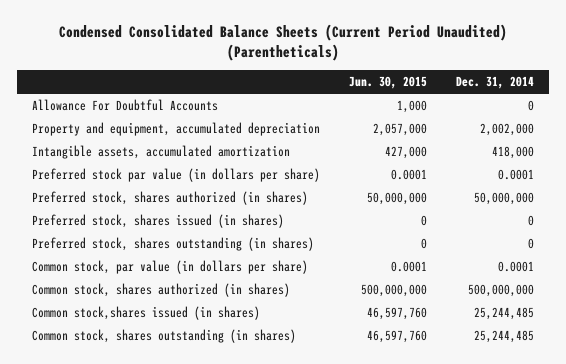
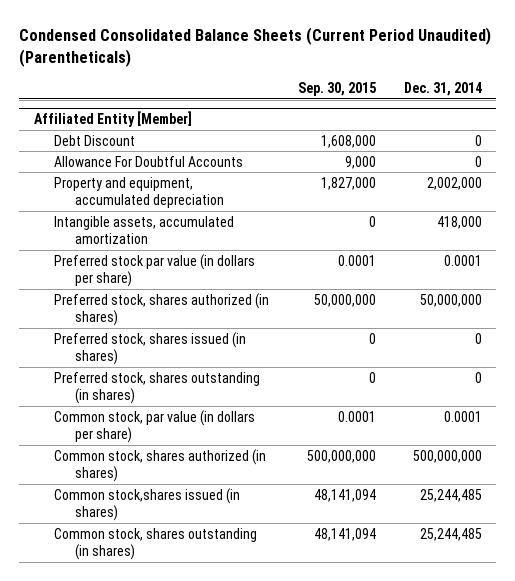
- | Jun. 30, 2015 | Dec. 31, 2014
+ | Sep. 30, 2015 | Dec. 31, 2014
+ Affiliated Entity [Member]
+ Debt Discount | 1,608,000 | 0

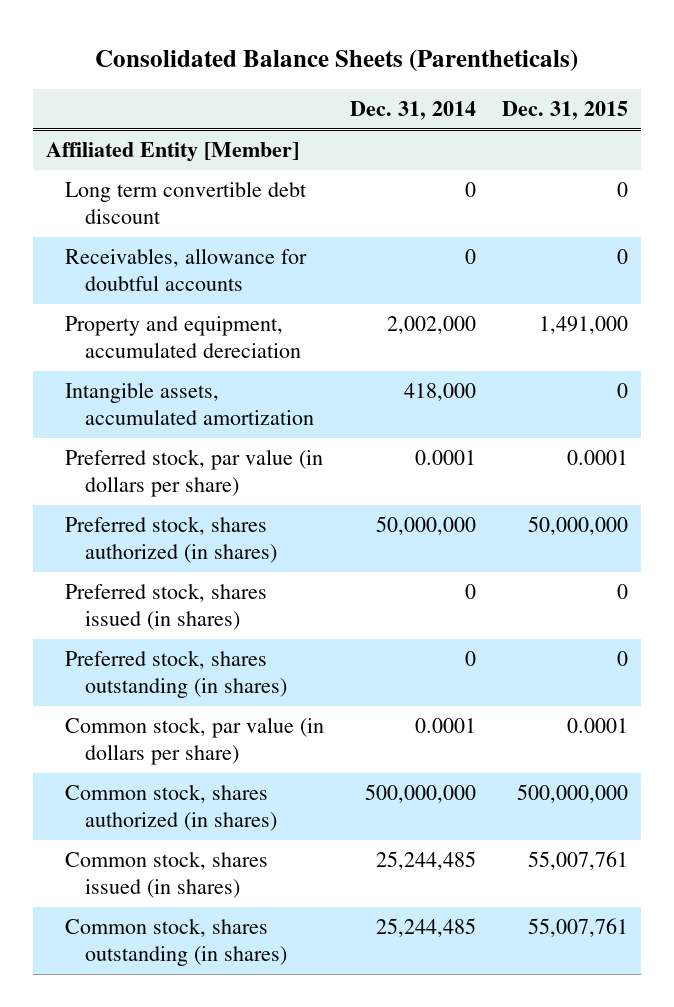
- Condensed Consolidated Balance Sheets (Current Period Unaudited) (Parentheticals)
+ Consolidated Balance Sheets (Parentheticals)
- | Sep. 30, 2015 | Dec. 31, 2014
+ | Dec. 31, 2014 | Dec. 31, 2015
@ Affiliated Entity [Member]
- Debt Discount | 1,608,000 | 0
- Allowance For Doubtful Accounts | 9,000 | 0
- Property and equipment, accumulated depreciation | 1,827,000 | 2,002,000
+ Long term convertible debt discount | 0 | 0
+ Receivables, allowance for doubtful accounts | 0 | 0
+ Property and equipment, accumulated dereciation | 2,002,000 | 1,491,000
- Preferred stock par value (in dollars per share) | 0.0001 | 0.0001
+ Preferred stock, par value (in dollars per share) | 0.0001 | 0.0001
- Common stock,shares issued (in shares) | 48,141,094 | 25,244,485
+ Common stock, shares issued (in shares) | 25,244,485 | 55,007,761

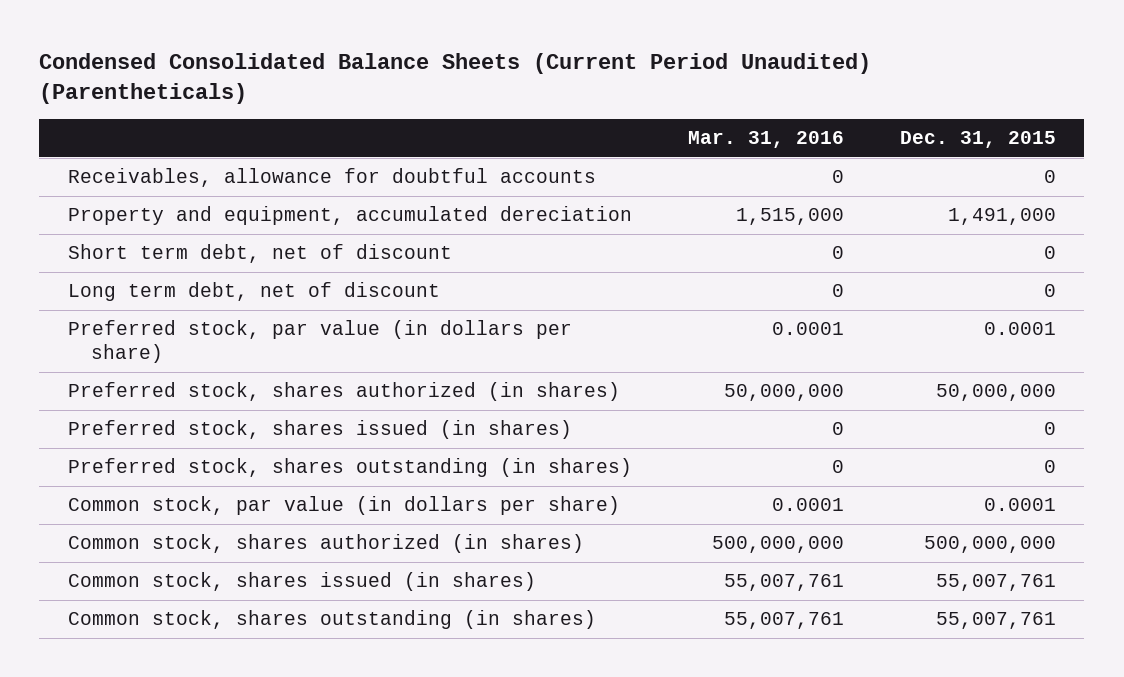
- Consolidated Balance Sheets (Parentheticals)
+ Condensed Consolidated Balance Sheets (Current Period Unaudited) (Parentheticals)
- | Dec. 31, 2014 | Dec. 31, 2015
+ | Mar. 31, 2016 | Dec. 31, 2015
- Affiliated Entity [Member]
- Long term convertible debt discount | 0 | 0
- Intangible assets, accumulated amortization | 418,000 | 0
+ Short term debt, net of discount | 0 | 0
+ Long term debt, net of discount | 0 | 0

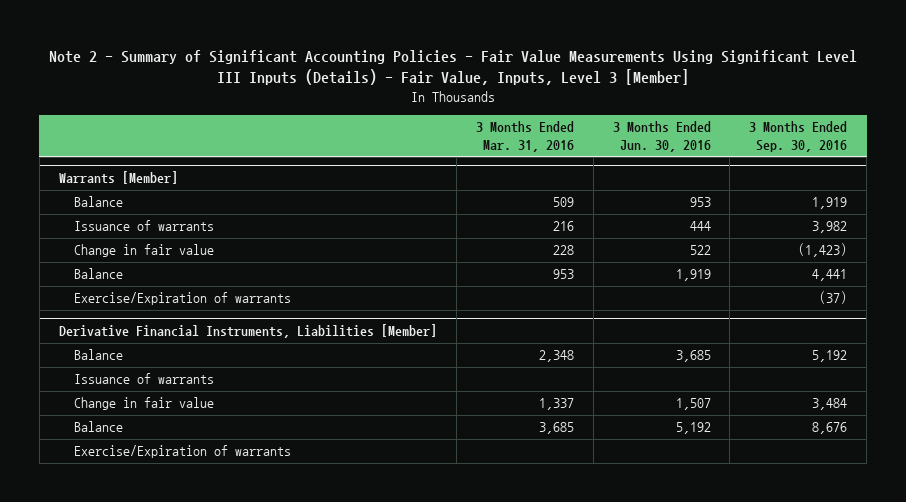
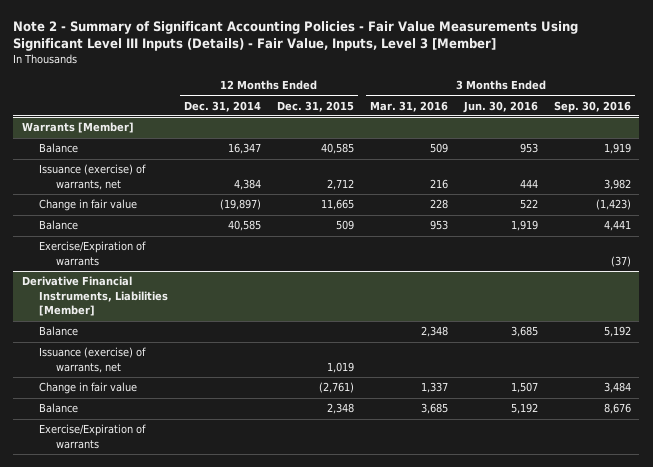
- | 3 Months Ended Mar. 31, 2016 | 3 Months Ended Jun. 30, 2016 | 3 Months Ended Sep. 30, 2016
+ | 12 Months Ended Dec. 31, 2014 | 12 Months Ended Dec. 31, 2015 | 3 Months Ended Mar. 31, 2016 | 3 Months Ended Jun. 30, 2016 | 3 Months Ended Sep. 30, 2016
@ Warrants [Member]
- Issuance of warrants | 216 | 444 | 3,982
+ Issuance (exercise) of warrants, net | 4,384 | 2,712 | 216 | 444 | 3,982
@ Derivative Financial Instruments, Liabilities [Member]
- Issuance of warrants
+ Issuance (exercise) of warrants, net | | 1,019 | | |

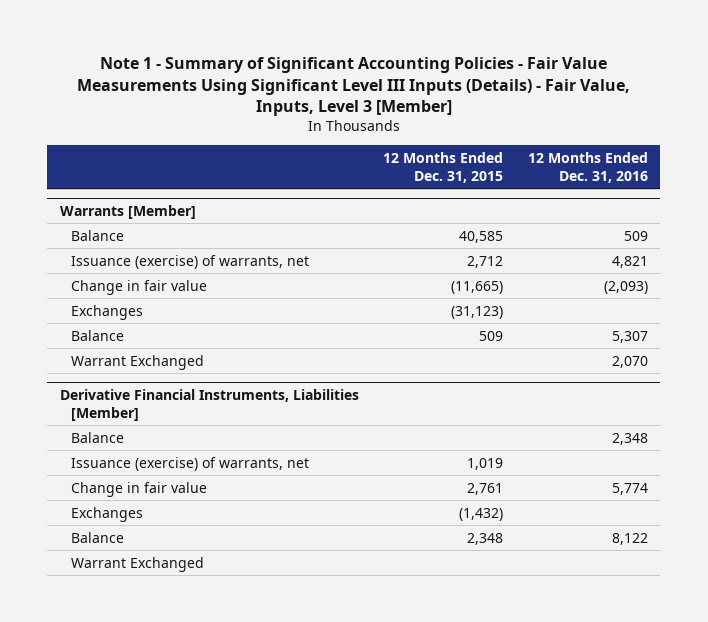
- Note 2 - Summary of Significant Accounting Policies - Fair Value Measurements Using Significant Level III Inputs (Details) - Fair Value, Inputs, Level 3 [Member]
+ Note 1 - Summary of Significant Accounting Policies - Fair Value Measurements Using Significant Level III Inputs (Details) - Fair Value, Inputs, Level 3 [Member]
- | 12 Months Ended Dec. 31, 2014 | 12 Months Ended Dec. 31, 2015 | 3 Months Ended Mar. 31, 2016 | 3 Months Ended Jun. 30, 2016 | 3 Months Ended Sep. 30, 2016
+ | 12 Months Ended Dec. 31, 2015 | 12 Months Ended Dec. 31, 2016
@ Warrants [Member]
- Change in fair value | (19,897) | 11,665 | 228 | 522 | (1,423)
+ Change in fair value | (11,665) | (2,093)
+ Exchanges | (31,123) |
- Exercise/Expiration of warrants | | | | | (37)
+ Warrant Exchanged | | 2,070
@ Derivative Financial Instruments, Liabilities [Member]
- Change in fair value | | (2,761) | 1,337 | 1,507 | 3,484
+ Change in fair value | 2,761 | 5,774
+ Exchanges | (1,432) |
- Exercise/Expiration of warrants
+ Warrant Exchanged

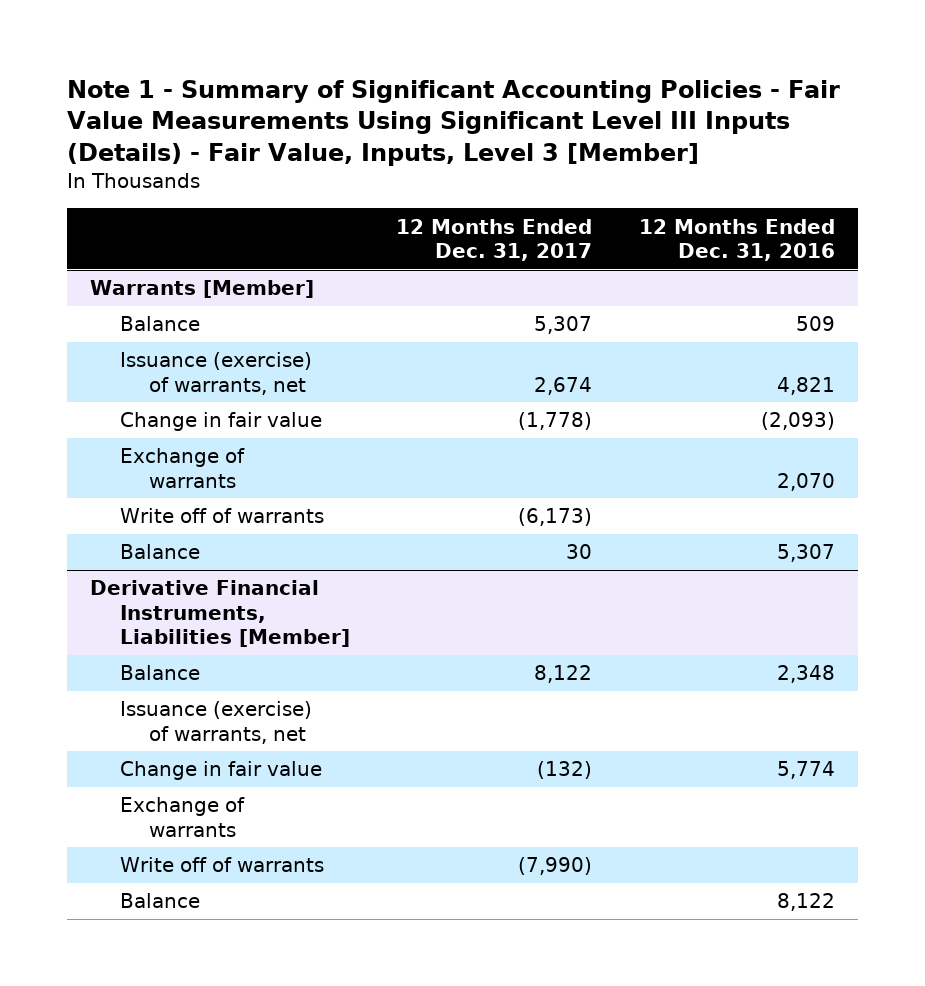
- | 12 Months Ended Dec. 31, 2015 | 12 Months Ended Dec. 31, 2016
+ | 12 Months Ended Dec. 31, 2017 | 12 Months Ended Dec. 31, 2016
@ Warrants [Member]
- Exchanges | (31,123) |
+ Exchange of warrants | | 2,070
+ Write off of warrants | (6,173) |
- Warrant Exchanged | | 2,070
@ Derivative Financial Instruments, Liabilities [Member]
- Exchanges | (1,432) |
+ Exchange of warrants
+ Write off of warrants | (7,990) |
- Warrant Exchanged

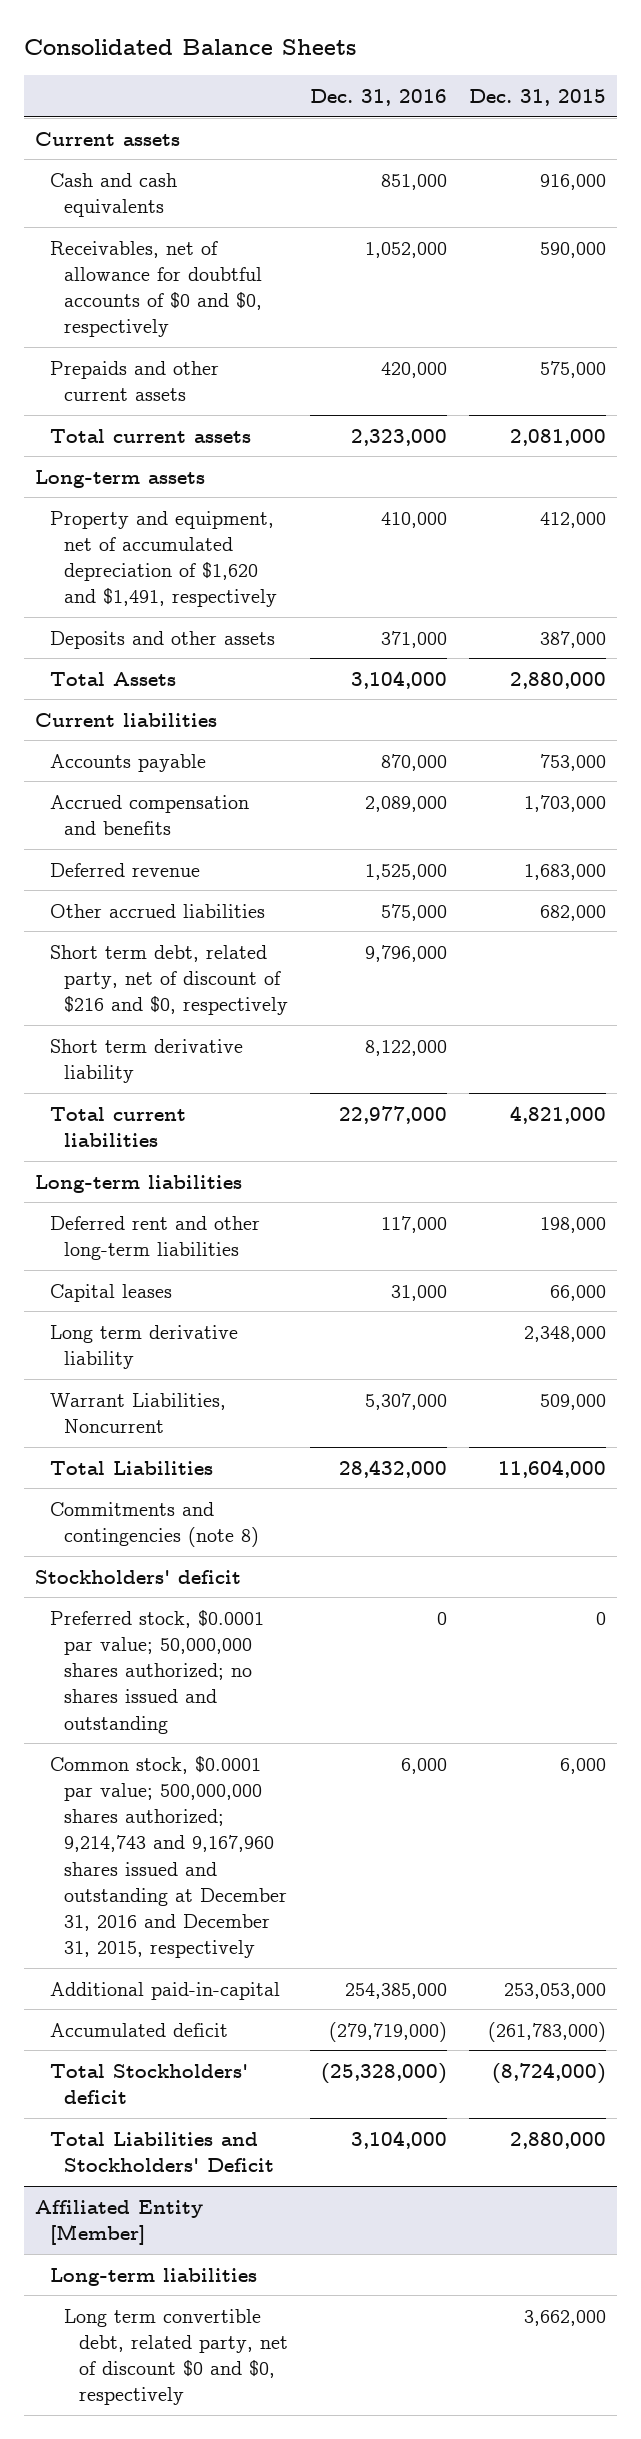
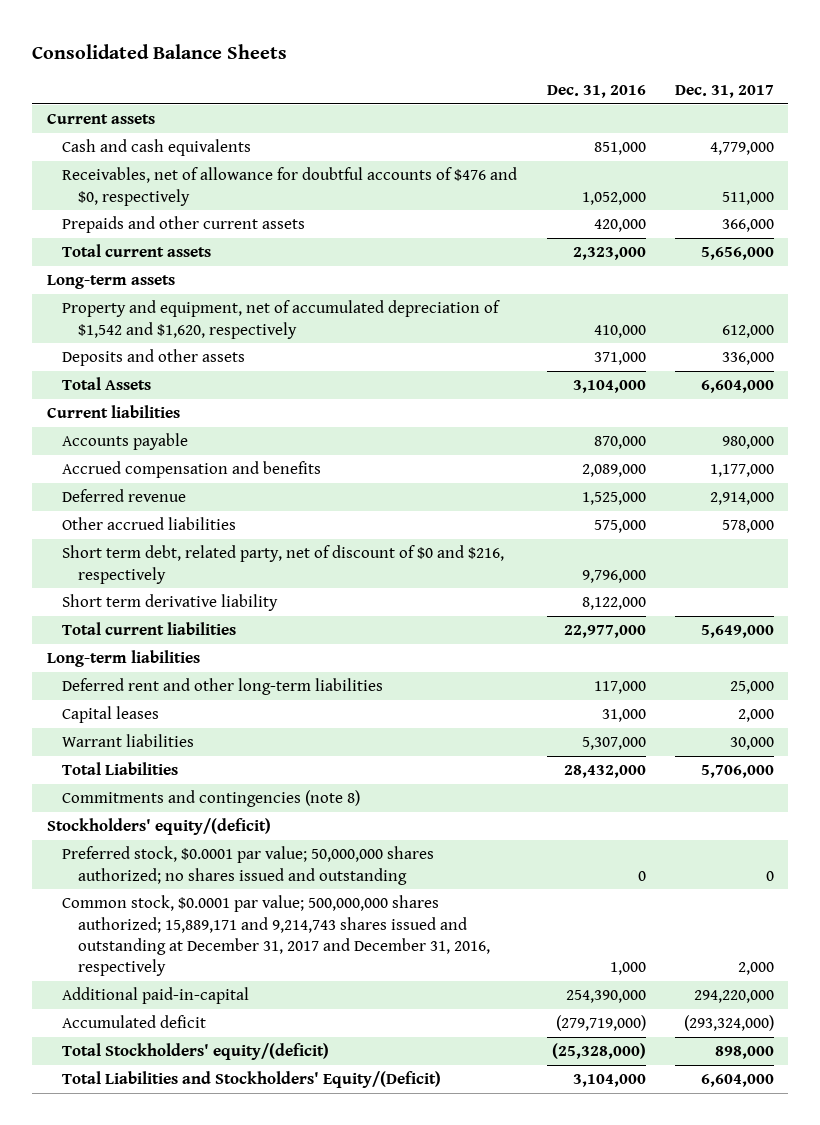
- | Dec. 31, 2016 | Dec. 31, 2015
+ | Dec. 31, 2016 | Dec. 31, 2017
- Receivables, net of allowance for doubtful accounts of $0 and $0, respectively | 1,052,000 | 590,000
+ Receivables, net of allowance for doubtful accounts of $476 and $0, respectively | 1,052,000 | 511,000
- Property and equipment, net of accumulated depreciation of $1,620 and $1,491, respectively | 410,000 | 412,000
+ Property and equipment, net of accumulated depreciation of $1,542 and $1,620, respectively | 410,000 | 612,000
- Short term debt, related party, net of discount of $216 and $0, respectively | 9,796,000 |
+ Short term debt, related party, net of discount of $0 and $216, respectively | 9,796,000 |
- Long term derivative liability | | 2,348,000
- Warrant Liabilities, Noncurrent | 5,307,000 | 509,000
+ Warrant liabilities | 5,307,000 | 30,000
- Stockholders' deficit
+ Stockholders' equity/(deficit)
- Common stock, $0.0001 par value; 500,000,000 shares authorized; 9,214,743 and 9,167,960 shares issued and outstanding at December 31, 2016 and December 31, 2015, respectively | 6,000 | 6,000
- Additional paid-in-capital | 254,385,000 | 253,053,000
+ Common stock, $0.0001 par value; 500,000,000 shares authorized; 15,889,171 and 9,214,743 shares issued and outstanding at December 31, 2017 and December 31, 2016, respectively | 1,000 | 2,000
+ Additional paid-in-capital | 254,390,000 | 294,220,000
- Total Stockholders' deficit | (25,328,000) | (8,724,000)
- Total Liabilities and Stockholders' Deficit | 3,104,000 | 2,880,000
- Affiliated Entity [Member]
- Long-term liabilities
- Long term convertible debt, related party, net of discount $0 and $0, respectively | | 3,662,000
+ Total Stockholders' equity/(deficit) | (25,328,000) | 898,000
+ Total Liabilities and Stockholders' Equity/(Deficit) | 3,104,000 | 6,604,000

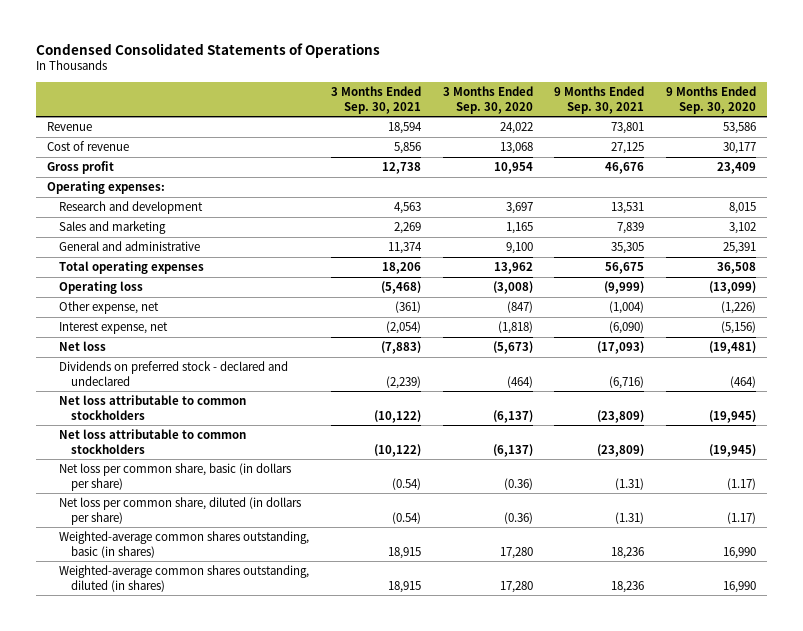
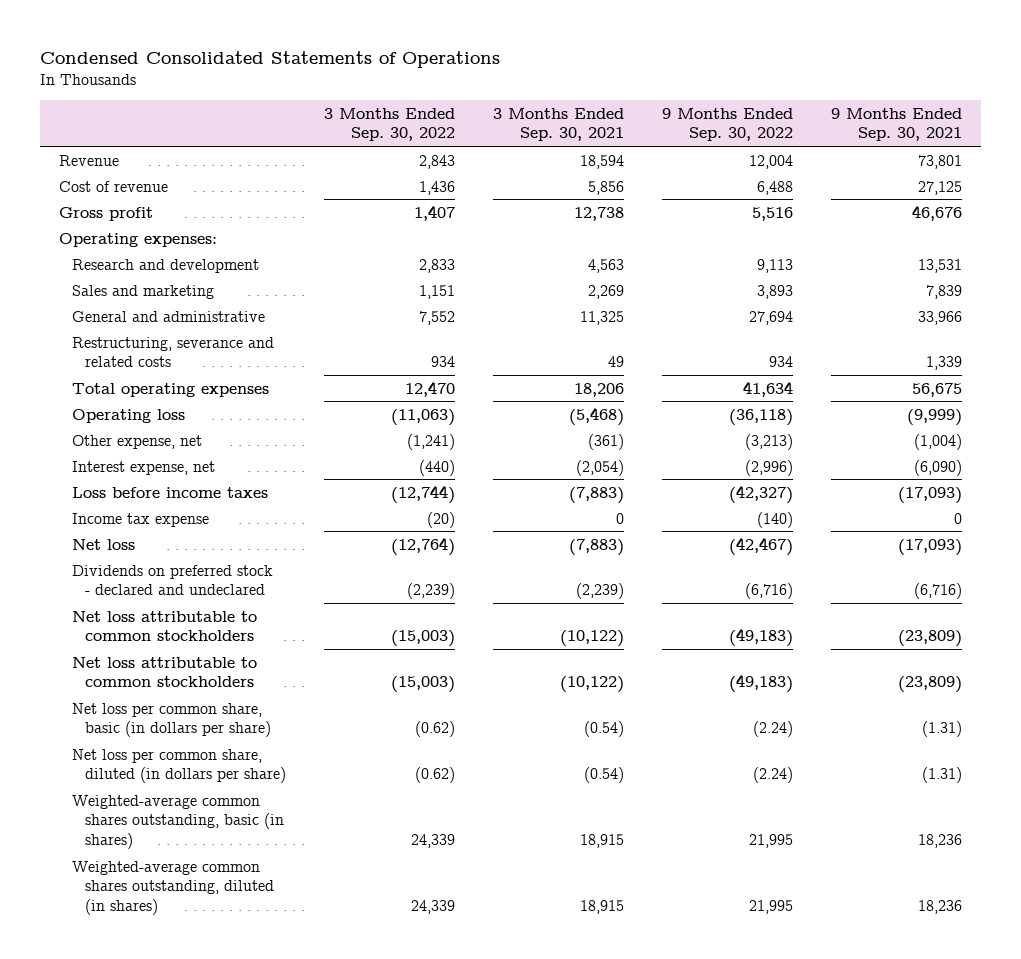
- | 3 Months Ended Sep. 30, 2021 | 3 Months Ended Sep. 30, 2020 | 9 Months Ended Sep. 30, 2021 | 9 Months Ended Sep. 30, 2020
+ | 3 Months Ended Sep. 30, 2022 | 3 Months Ended Sep. 30, 2021 | 9 Months Ended Sep. 30, 2022 | 9 Months Ended Sep. 30, 2021
- General and administrative | 11,374 | 9,100 | 35,305 | 25,391
+ General and administrative | 7,552 | 11,325 | 27,694 | 33,966
+ Restructuring, severance and related costs | 934 | 49 | 934 | 1,339
+ Loss before income taxes | (12,744) | (7,883) | (42,327) | (17,093)
+ Income tax expense | (20) | 0 | (140) | 0

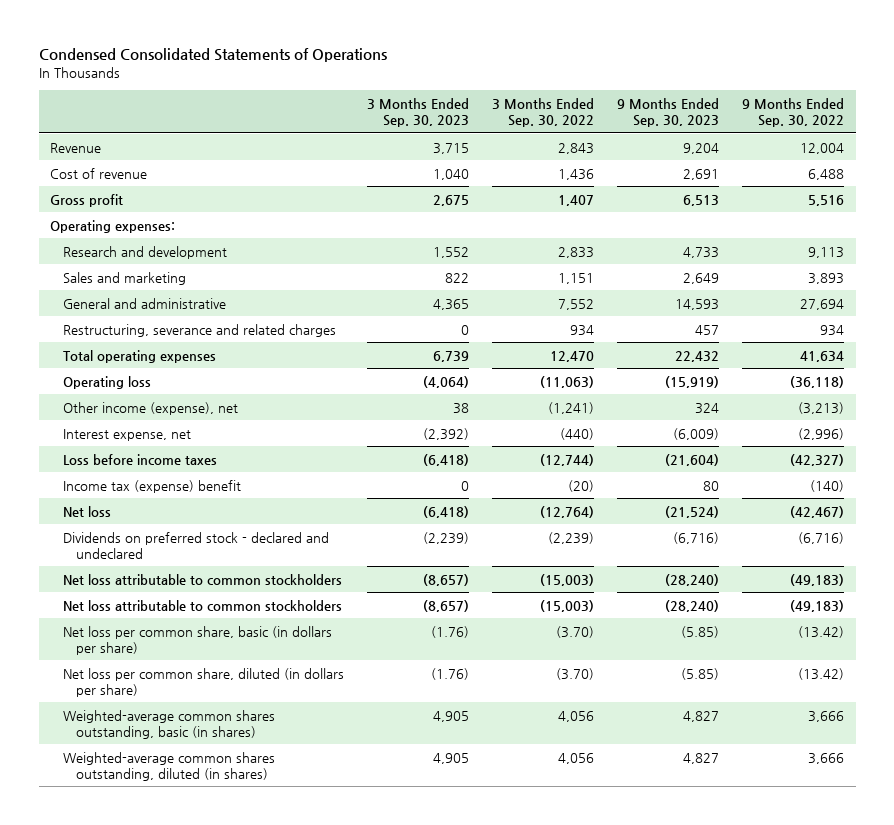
- | 3 Months Ended Sep. 30, 2022 | 3 Months Ended Sep. 30, 2021 | 9 Months Ended Sep. 30, 2022 | 9 Months Ended Sep. 30, 2021
+ | 3 Months Ended Sep. 30, 2023 | 3 Months Ended Sep. 30, 2022 | 9 Months Ended Sep. 30, 2023 | 9 Months Ended Sep. 30, 2022
- Restructuring, severance and related costs | 934 | 49 | 934 | 1,339
+ Restructuring, severance and related charges | 0 | 934 | 457 | 934
- Other expense, net | (1,241) | (361) | (3,213) | (1,004)
+ Other income (expense), net | 38 | (1,241) | 324 | (3,213)
- Income tax expense | (20) | 0 | (140) | 0
+ Income tax (expense) benefit | 0 | (20) | 80 | (140)
- Net loss per common share, basic (in dollars per share) | (0.62) | (0.54) | (2.24) | (1.31)
- Net loss per common share, diluted (in dollars per share) | (0.62) | (0.54) | (2.24) | (1.31)
- Weighted-average common shares outstanding, basic (in shares) | 24,339 | 18,915 | 21,995 | 18,236
- Weighted-average common shares outstanding, diluted (in shares) | 24,339 | 18,915 | 21,995 | 18,236
+ Net loss per common share, basic (in dollars per share) | (1.76) | (3.70) | (5.85) | (13.42)
+ Net loss per common share, diluted (in dollars per share) | (1.76) | (3.70) | (5.85) | (13.42)
+ Weighted-average common shares outstanding, basic (in shares) | 4,905 | 4,056 | 4,827 | 3,666
+ Weighted-average common shares outstanding, diluted (in shares) | 4,905 | 4,056 | 4,827 | 3,666

